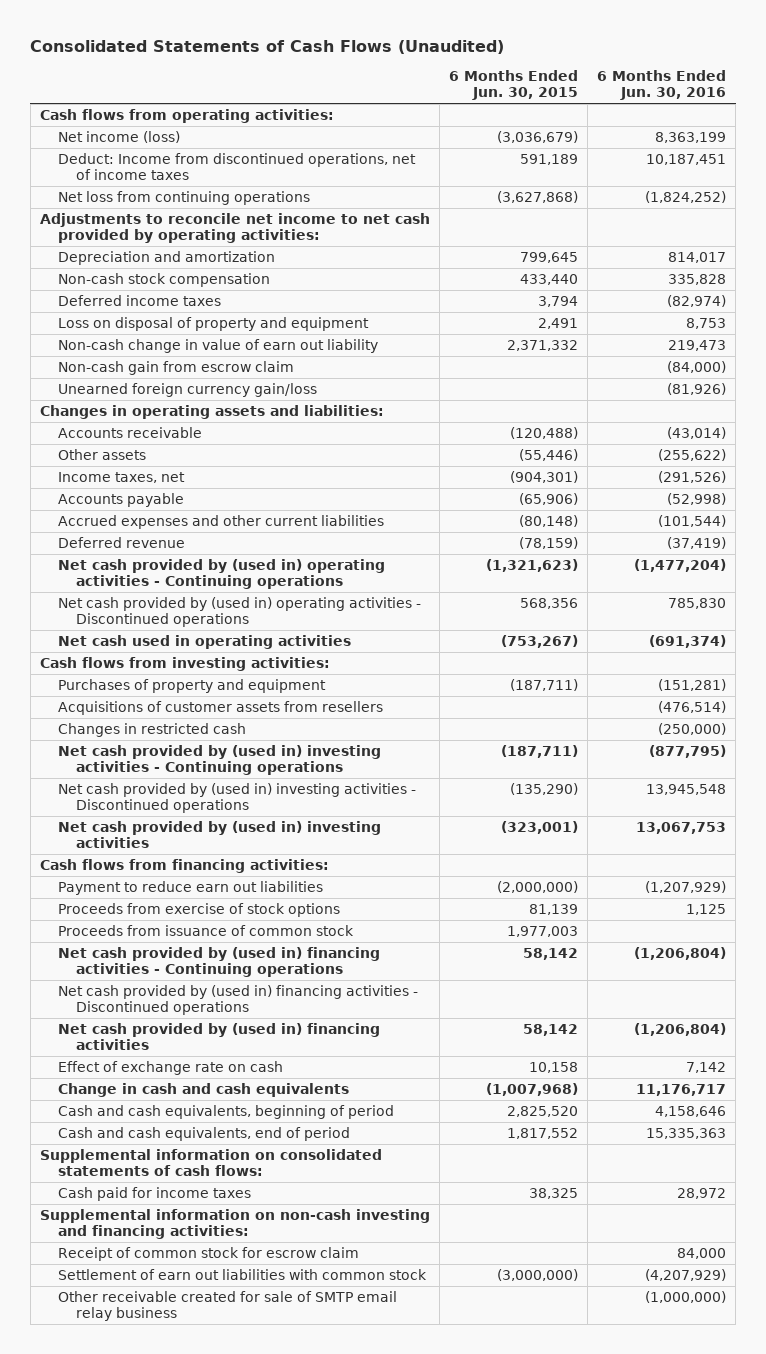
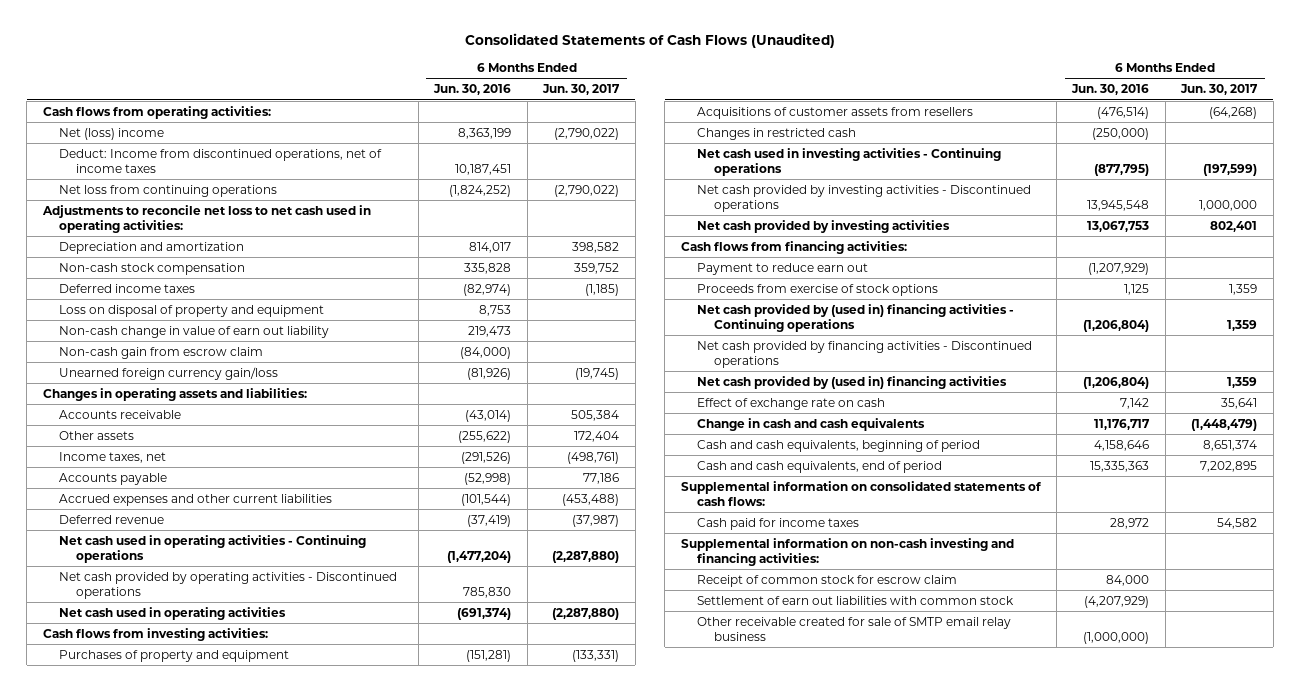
- | 6 Months Ended Jun. 30, 2015 | 6 Months Ended Jun. 30, 2016
+ | 6 Months Ended Jun. 30, 2016 | 6 Months Ended Jun. 30, 2017
- Net income (loss) | (3,036,679) | 8,363,199
+ Net (loss) income | 8,363,199 | (2,790,022)
- Adjustments to reconcile net income to net cash provided by operating activities:
+ Adjustments to reconcile net loss to net cash used in operating activities:
- Net cash provided by (used in) operating activities - Continuing operations | (1,321,623) | (1,477,204)
- Net cash provided by (used in) operating activities - Discontinued operations | 568,356 | 785,830
+ Net cash used in operating activities - Continuing operations | (1,477,204) | (2,287,880)
+ Net cash provided by operating activities - Discontinued operations | 785,830 |
- Net cash provided by (used in) investing activities - Continuing operations | (187,711) | (877,795)
- Net cash provided by (used in) investing activities - Discontinued operations | (135,290) | 13,945,548
- Net cash provided by (used in) investing activities | (323,001) | 13,067,753
+ Net cash used in investing activities - Continuing operations | (877,795) | (197,599)
+ Net cash provided by investing activities - Discontinued operations | 13,945,548 | 1,000,000
+ Net cash provided by investing activities | 13,067,753 | 802,401
- Payment to reduce earn out liabilities | (2,000,000) | (1,207,929)
+ Payment to reduce earn out | (1,207,929) |
- Proceeds from issuance of common stock | 1,977,003 |
- Net cash provided by (used in) financing activities - Discontinued operations
+ Net cash provided by financing activities - Discontinued operations

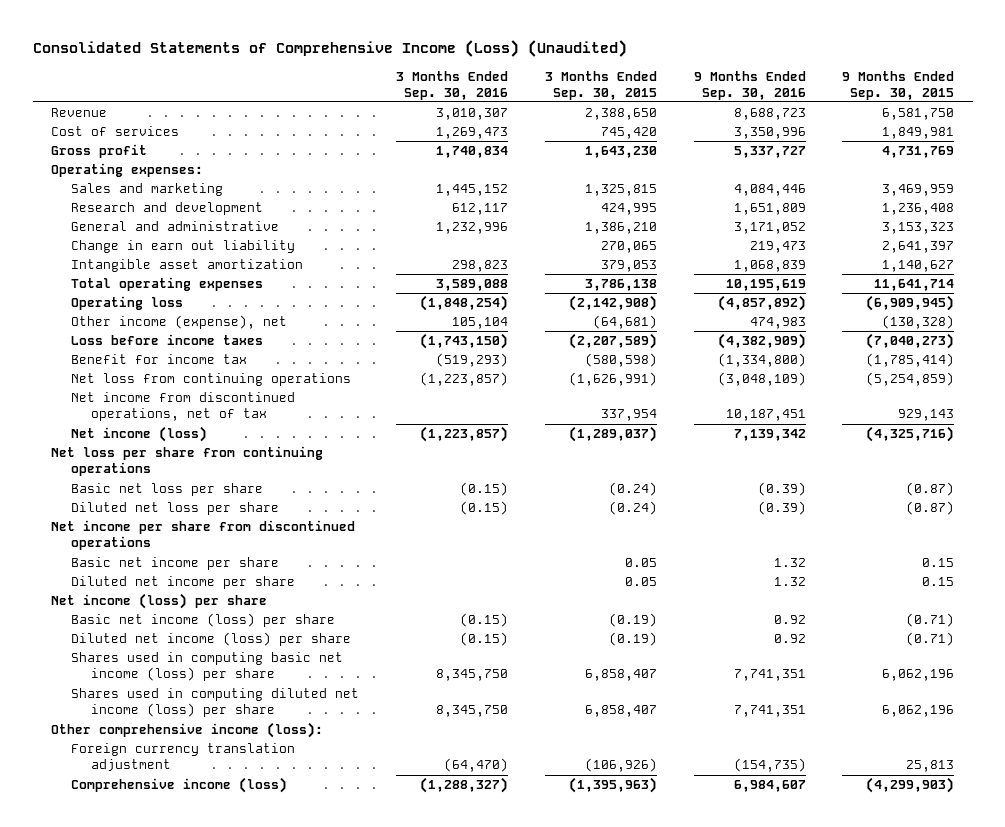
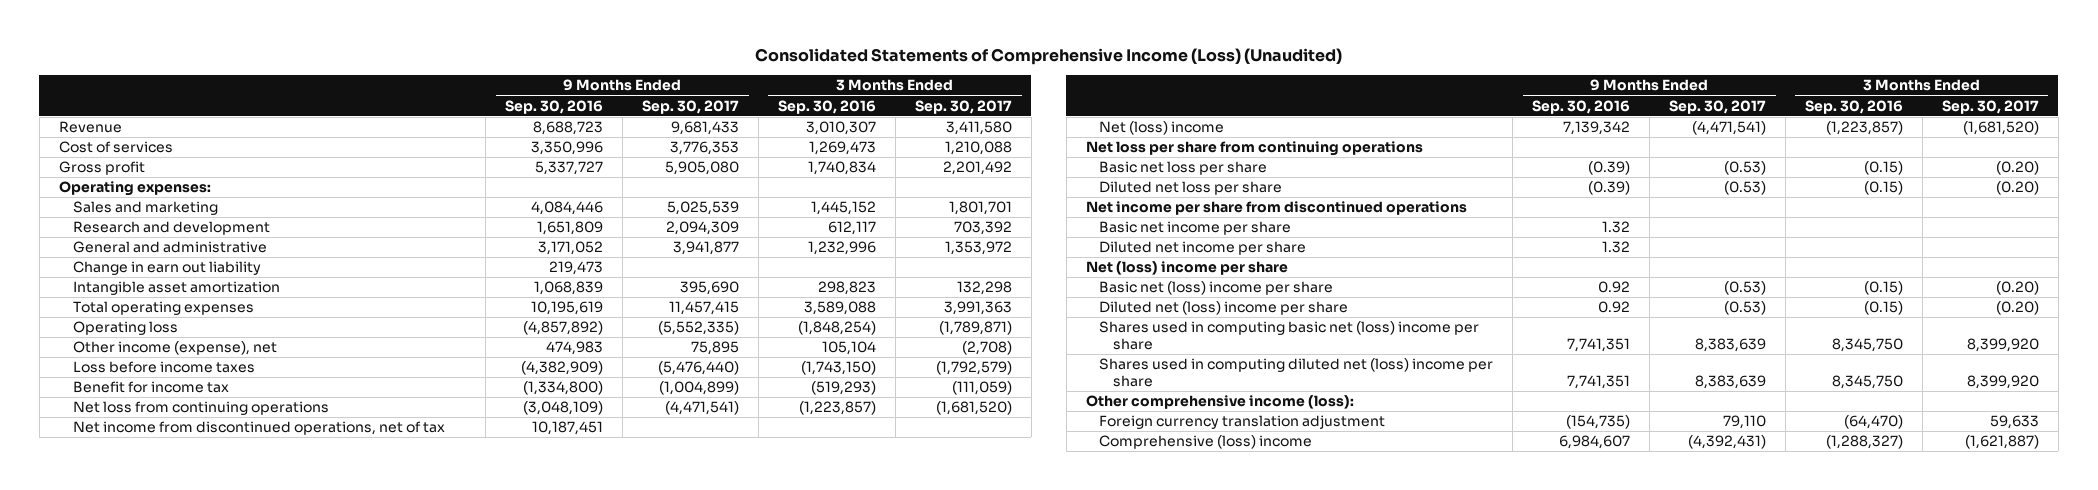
- | 3 Months Ended Sep. 30, 2016 | 3 Months Ended Sep. 30, 2015 | 9 Months Ended Sep. 30, 2016 | 9 Months Ended Sep. 30, 2015
+ | 9 Months Ended Sep. 30, 2016 | 9 Months Ended Sep. 30, 2017 | 3 Months Ended Sep. 30, 2016 | 3 Months Ended Sep. 30, 2017
- Net income (loss) | (1,223,857) | (1,289,037) | 7,139,342 | (4,325,716)
+ Net (loss) income | 7,139,342 | (4,471,541) | (1,223,857) | (1,681,520)
- Net income (loss) per share
- Basic net income (loss) per share | (0.15) | (0.19) | 0.92 | (0.71)
- Diluted net income (loss) per share | (0.15) | (0.19) | 0.92 | (0.71)
- Shares used in computing basic net income (loss) per share | 8,345,750 | 6,858,407 | 7,741,351 | 6,062,196
- Shares used in computing diluted net income (loss) per share | 8,345,750 | 6,858,407 | 7,741,351 | 6,062,196
+ Net (loss) income per share
+ Basic net (loss) income per share | 0.92 | (0.53) | (0.15) | (0.20)
+ Diluted net (loss) income per share | 0.92 | (0.53) | (0.15) | (0.20)
+ Shares used in computing basic net (loss) income per share | 7,741,351 | 8,383,639 | 8,345,750 | 8,399,920
+ Shares used in computing diluted net (loss) income per share | 7,741,351 | 8,383,639 | 8,345,750 | 8,399,920
- Comprehensive income (loss) | (1,288,327) | (1,395,963) | 6,984,607 | (4,299,903)
+ Comprehensive (loss) income | 6,984,607 | (4,392,431) | (1,288,327) | (1,621,887)

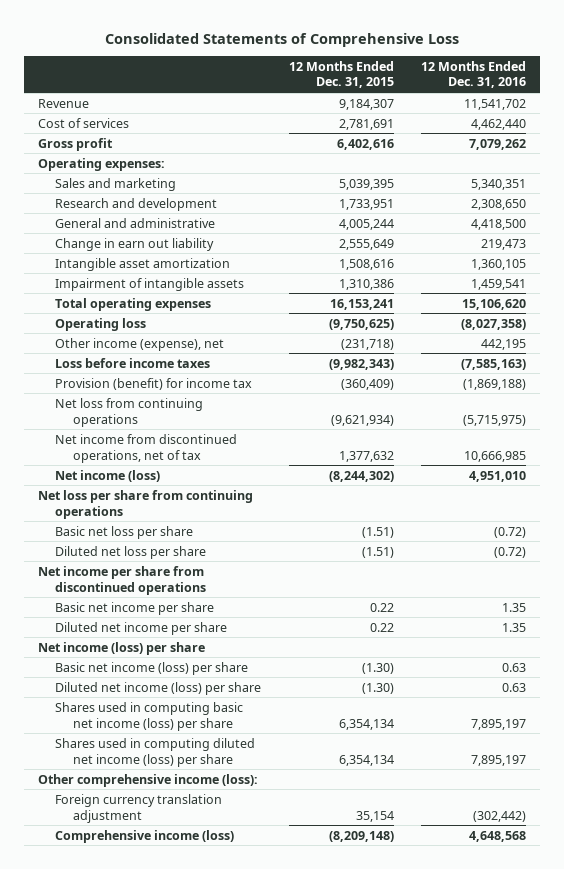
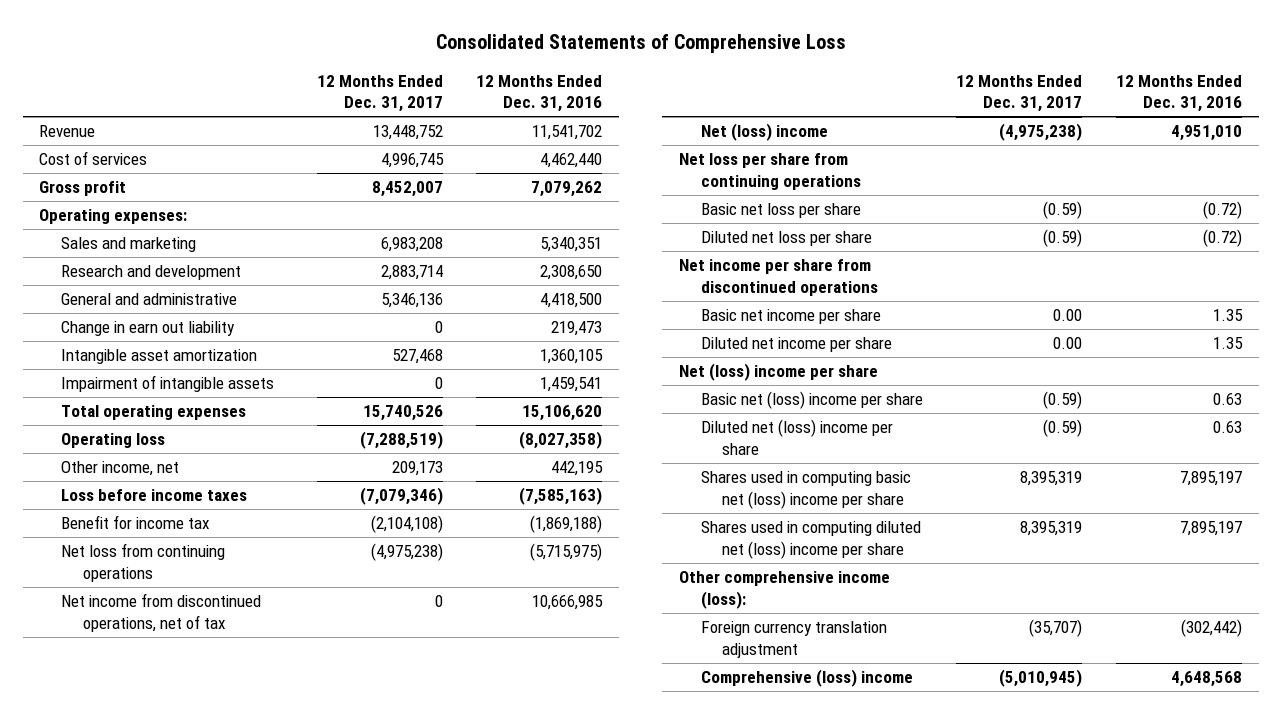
- | 12 Months Ended Dec. 31, 2015 | 12 Months Ended Dec. 31, 2016
+ | 12 Months Ended Dec. 31, 2017 | 12 Months Ended Dec. 31, 2016
- Other income (expense), net | (231,718) | 442,195
+ Other income, net | 209,173 | 442,195
- Provision (benefit) for income tax | (360,409) | (1,869,188)
+ Benefit for income tax | (2,104,108) | (1,869,188)
- Net income (loss) | (8,244,302) | 4,951,010
+ Net (loss) income | (4,975,238) | 4,951,010
- Net income (loss) per share
- Basic net income (loss) per share | (1.30) | 0.63
- Diluted net income (loss) per share | (1.30) | 0.63
- Shares used in computing basic net income (loss) per share | 6,354,134 | 7,895,197
- Shares used in computing diluted net income (loss) per share | 6,354,134 | 7,895,197
+ Net (loss) income per share
+ Basic net (loss) income per share | (0.59) | 0.63
+ Diluted net (loss) income per share | (0.59) | 0.63
+ Shares used in computing basic net (loss) income per share | 8,395,319 | 7,895,197
+ Shares used in computing diluted net (loss) income per share | 8,395,319 | 7,895,197
- Comprehensive income (loss) | (8,209,148) | 4,648,568
+ Comprehensive (loss) income | (5,010,945) | 4,648,568

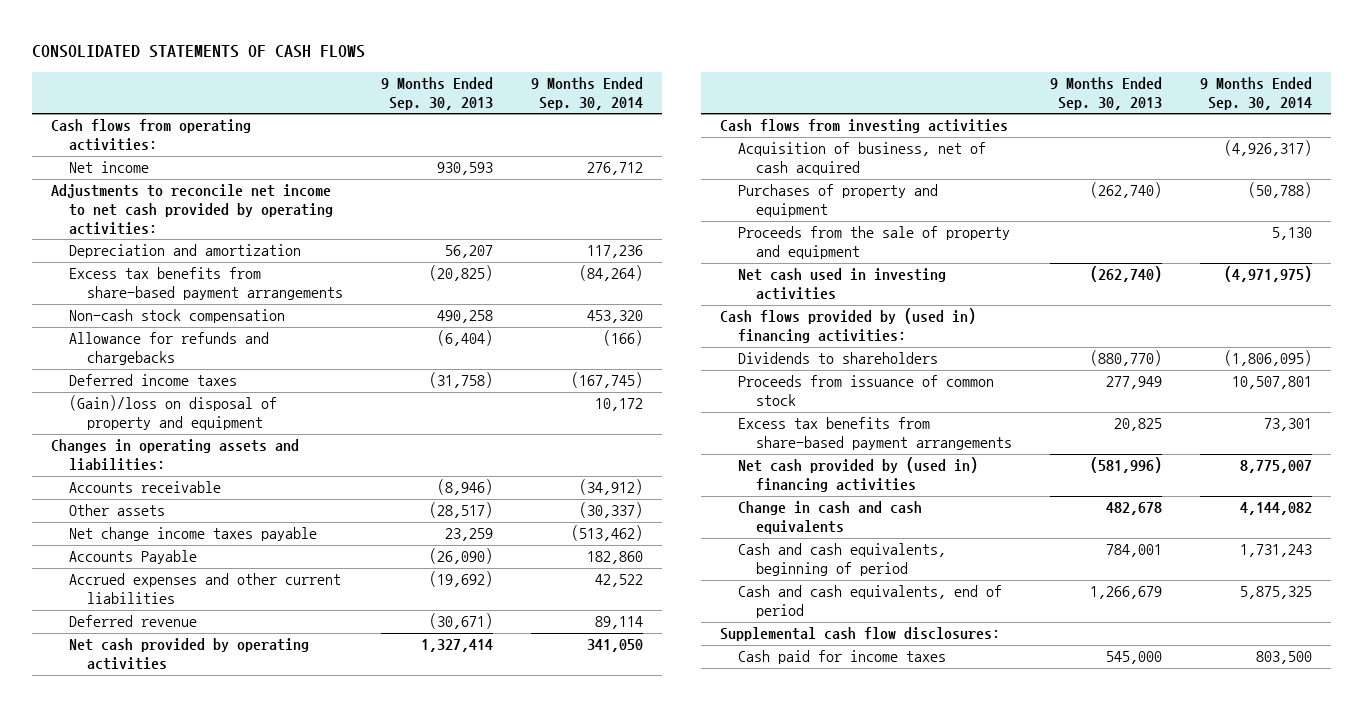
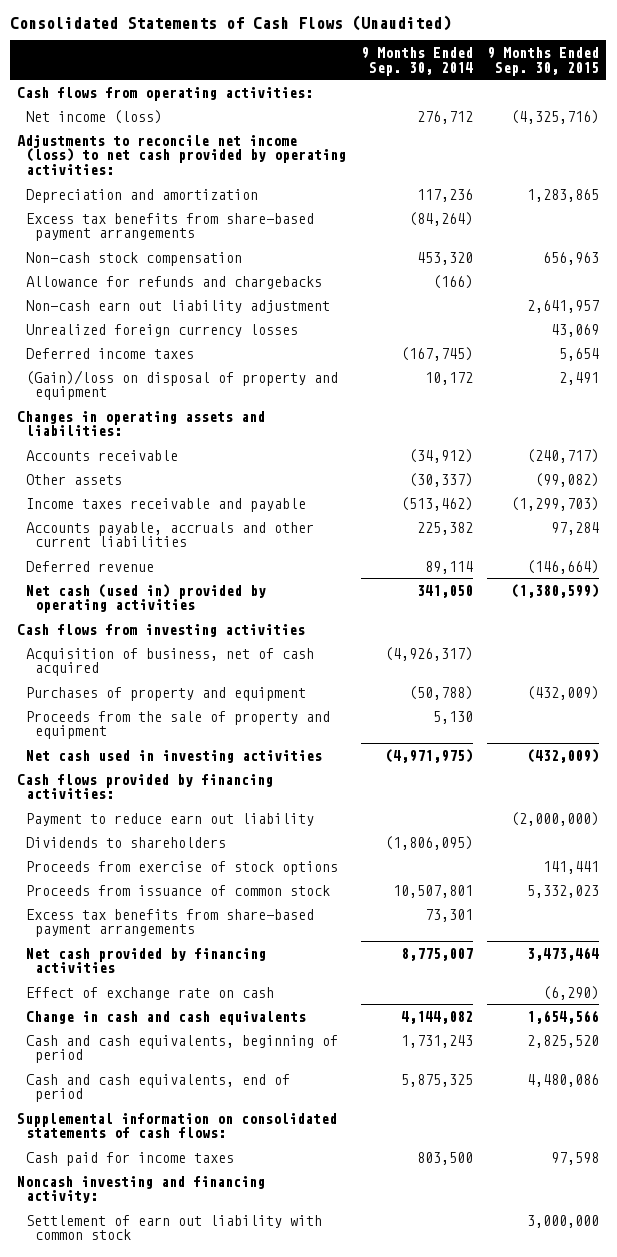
- CONSOLIDATED STATEMENTS OF CASH FLOWS
+ Consolidated Statements of Cash Flows (Unaudited)
- | 9 Months Ended Sep. 30, 2013 | 9 Months Ended Sep. 30, 2014
+ | 9 Months Ended Sep. 30, 2014 | 9 Months Ended Sep. 30, 2015
- Net income | 930,593 | 276,712
- Adjustments to reconcile net income to net cash provided by operating activities:
+ Net income (loss) | 276,712 | (4,325,716)
+ Adjustments to reconcile net income (loss) to net cash provided by operating activities:
+ Non-cash earn out liability adjustment | | 2,641,957
+ Unrealized foreign currency losses | | 43,069
- Net change income taxes payable | 23,259 | (513,462)
- Accounts Payable | (26,090) | 182,860
- Accrued expenses and other current liabilities | (19,692) | 42,522
+ Income taxes receivable and payable | (513,462) | (1,299,703)
+ Accounts payable, accruals and other current liabilities | 225,382 | 97,284
- Net cash provided by operating activities | 1,327,414 | 341,050
+ Net cash (used in) provided by operating activities | 341,050 | (1,380,599)
- Cash flows provided by (used in) financing activities:
+ Cash flows provided by financing activities:
+ Payment to reduce earn out liability | | (2,000,000)
+ Proceeds from exercise of stock options | | 141,441
- Net cash provided by (used in) financing activities | (581,996) | 8,775,007
+ Net cash provided by financing activities | 8,775,007 | 3,473,464
+ Effect of exchange rate on cash | | (6,290)
- Supplemental cash flow disclosures:
+ Supplemental information on consolidated statements of cash flows:
+ Noncash investing and financing activity:
+ Settlement of earn out liability with common stock | | 3,000,000

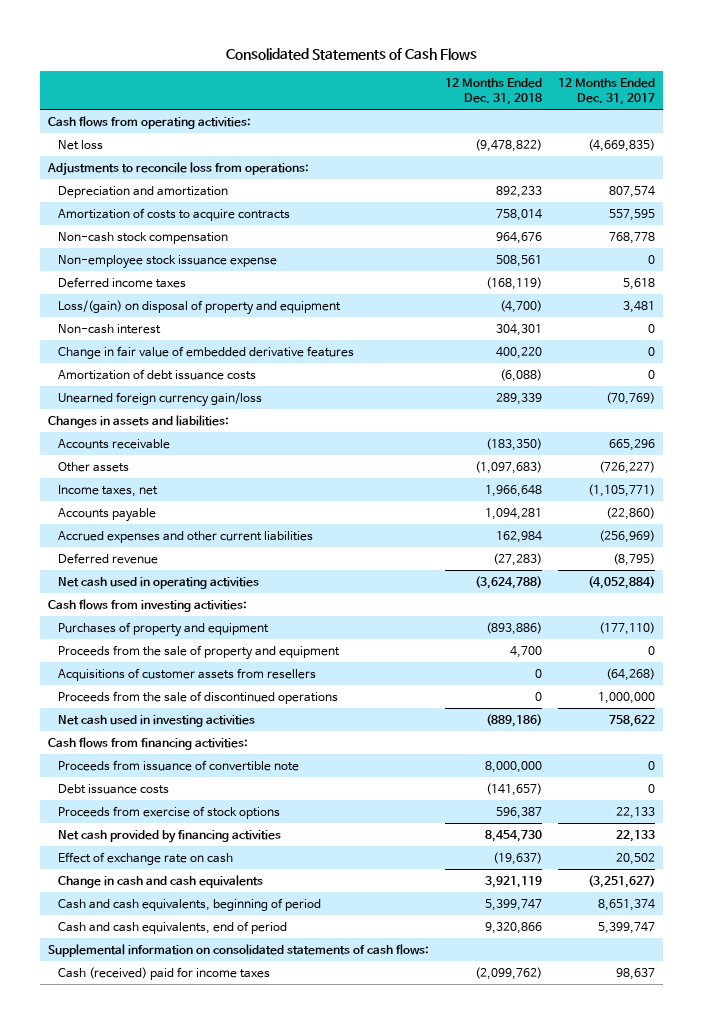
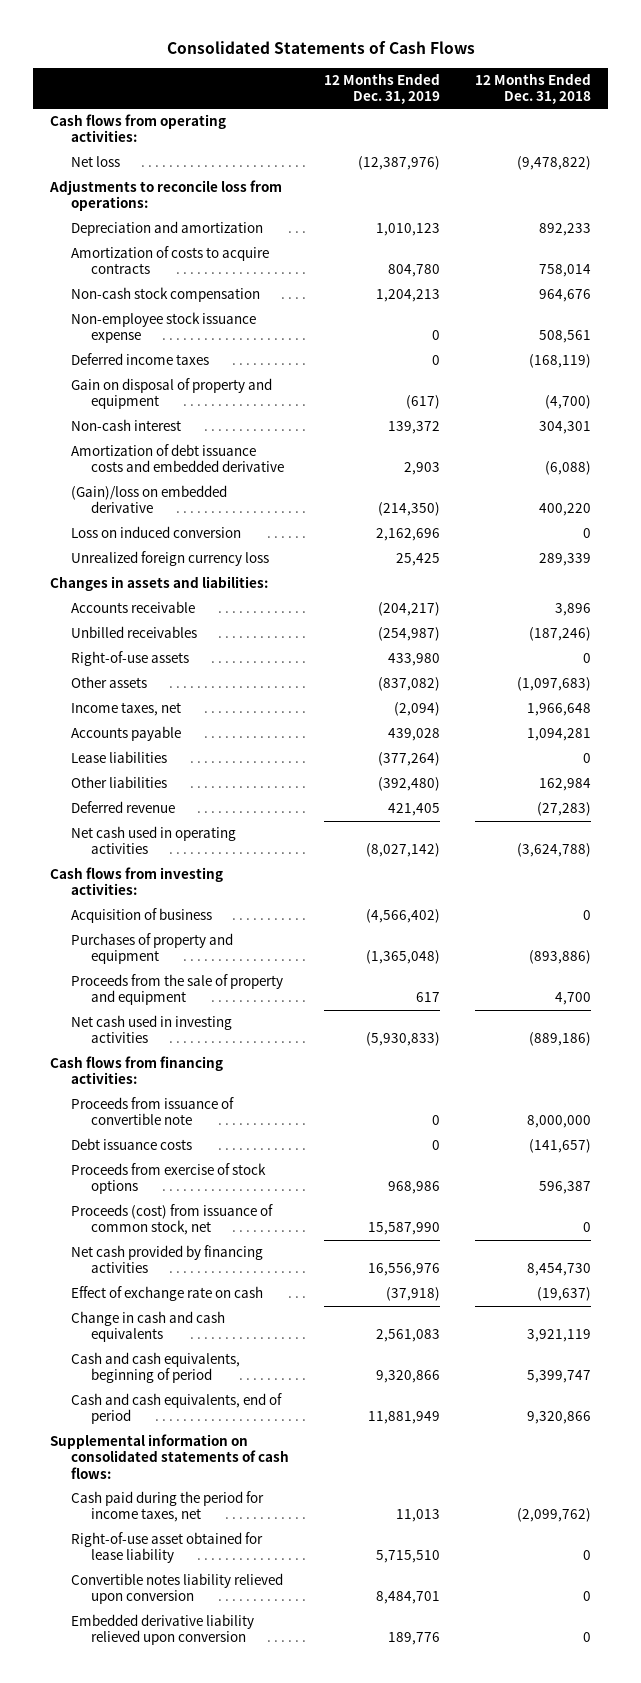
- | 12 Months Ended Dec. 31, 2018 | 12 Months Ended Dec. 31, 2017
+ | 12 Months Ended Dec. 31, 2019 | 12 Months Ended Dec. 31, 2018
- Loss/(gain) on disposal of property and equipment | (4,700) | 3,481
+ Gain on disposal of property and equipment | (617) | (4,700)
- Change in fair value of embedded derivative features | 400,220 | 0
- Amortization of debt issuance costs | (6,088) | 0
- Unearned foreign currency gain/loss | 289,339 | (70,769)
+ Amortization of debt issuance costs and embedded derivative | 2,903 | (6,088)
+ (Gain)/loss on embedded derivative | (214,350) | 400,220
+ Loss on induced conversion | 2,162,696 | 0
+ Unrealized foreign currency loss | 25,425 | 289,339
- Accounts receivable | (183,350) | 665,296
+ Accounts receivable | (204,217) | 3,896
+ Unbilled receivables | (254,987) | (187,246)
+ Right-of-use assets | 433,980 | 0
- Accrued expenses and other current liabilities | 162,984 | (256,969)
+ Lease liabilities | (377,264) | 0
+ Other liabilities | (392,480) | 162,984
+ Acquisition of business | (4,566,402) | 0
- Acquisitions of customer assets from resellers | 0 | (64,268)
- Proceeds from the sale of discontinued operations | 0 | 1,000,000
+ Proceeds (cost) from issuance of common stock, net | 15,587,990 | 0
- Cash (received) paid for income taxes | (2,099,762) | 98,637
+ Cash paid during the period for income taxes, net | 11,013 | (2,099,762)
+ Right-of-use asset obtained for lease liability | 5,715,510 | 0
+ Convertible notes liability relieved upon conversion | 8,484,701 | 0
+ Embedded derivative liability relieved upon conversion | 189,776 | 0

